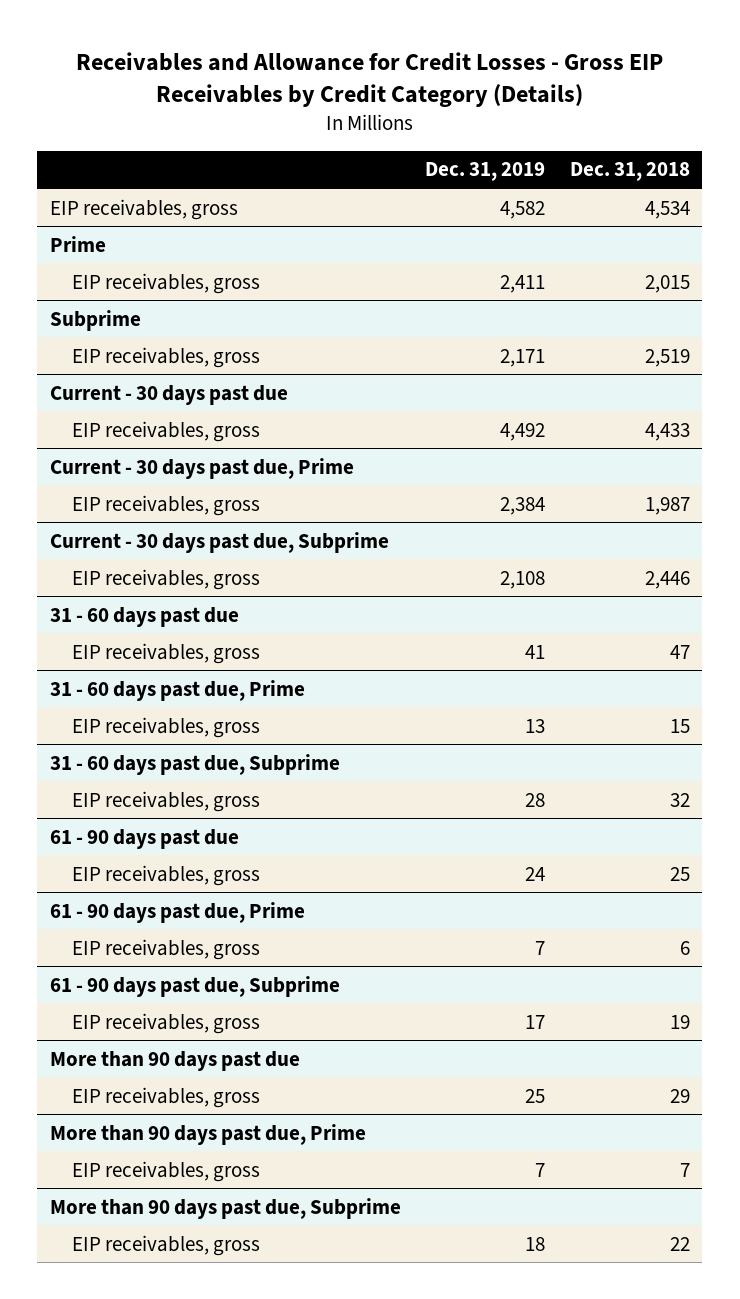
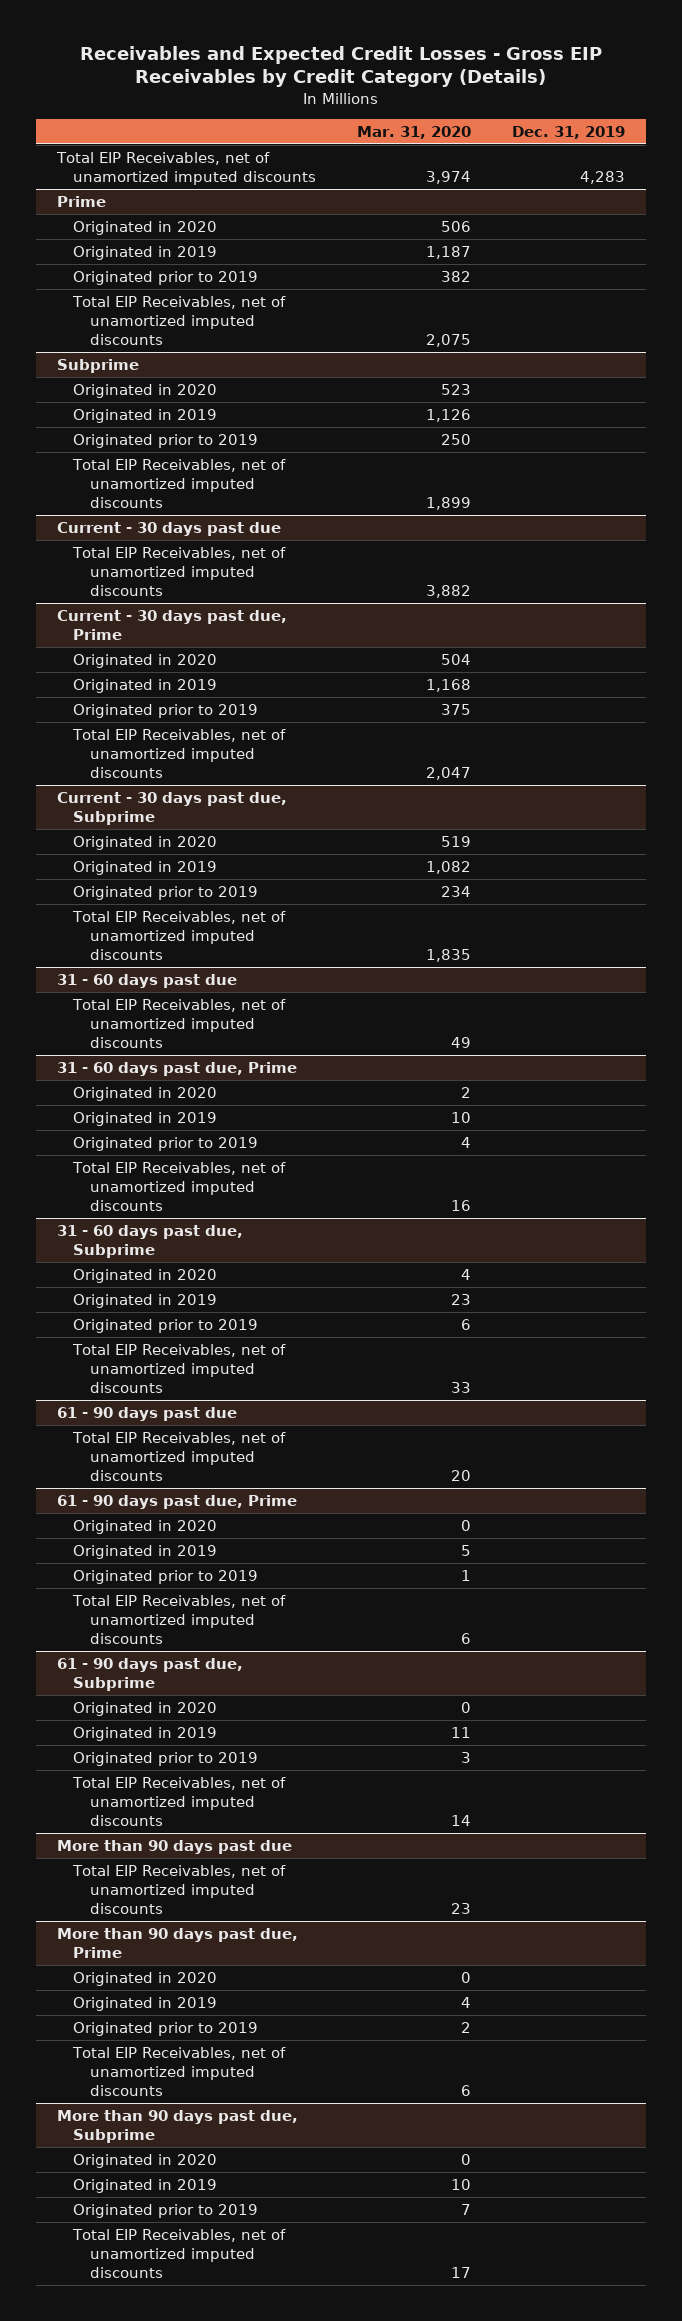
- Receivables and Allowance for Credit Losses - Gross EIP Receivables by Credit Category (Details)
+ Receivables and Expected Credit Losses - Gross EIP Receivables by Credit Category (Details)
- | Dec. 31, 2019 | Dec. 31, 2018
+ | Mar. 31, 2020 | Dec. 31, 2019
- EIP receivables, gross | 4,582 | 4,534
+ Total EIP Receivables, net of unamortized imputed discounts | 3,974 | 4,283
@ Prime
- EIP receivables, gross | 2,411 | 2,015
+ Originated in 2020 | 506 |
+ Originated in 2019 | 1,187 |
+ Originated prior to 2019 | 382 |
+ Total EIP Receivables, net of unamortized imputed discounts | 2,075 |
@ Subprime
- EIP receivables, gross | 2,171 | 2,519
+ Originated in 2020 | 523 |
+ Originated in 2019 | 1,126 |
+ Originated prior to 2019 | 250 |
+ Total EIP Receivables, net of unamortized imputed discounts | 1,899 |
@ Current - 30 days past due
- EIP receivables, gross | 4,492 | 4,433
+ Total EIP Receivables, net of unamortized imputed discounts | 3,882 |
@ Current - 30 days past due, Prime
- EIP receivables, gross | 2,384 | 1,987
+ Originated in 2020 | 504 |
+ Originated in 2019 | 1,168 |
+ Originated prior to 2019 | 375 |
+ Total EIP Receivables, net of unamortized imputed discounts | 2,047 |
@ Current - 30 days past due, Subprime
- EIP receivables, gross | 2,108 | 2,446
+ Originated in 2020 | 519 |
+ Originated in 2019 | 1,082 |
+ Originated prior to 2019 | 234 |
+ Total EIP Receivables, net of unamortized imputed discounts | 1,835 |
@ 31 - 60 days past due
- EIP receivables, gross | 41 | 47
+ Total EIP Receivables, net of unamortized imputed discounts | 49 |
@ 31 - 60 days past due, Prime
- EIP receivables, gross | 13 | 15
+ Originated in 2020 | 2 |
+ Originated in 2019 | 10 |
+ Originated prior to 2019 | 4 |
+ Total EIP Receivables, net of unamortized imputed discounts | 16 |
@ 31 - 60 days past due, Subprime
- EIP receivables, gross | 28 | 32
+ Originated in 2020 | 4 |
+ Originated in 2019 | 23 |
+ Originated prior to 2019 | 6 |
+ Total EIP Receivables, net of unamortized imputed discounts | 33 |
@ 61 - 90 days past due
- EIP receivables, gross | 24 | 25
+ Total EIP Receivables, net of unamortized imputed discounts | 20 |
@ 61 - 90 days past due, Prime
- EIP receivables, gross | 7 | 6
+ Originated in 2020 | 0 |
+ Originated in 2019 | 5 |
+ Originated prior to 2019 | 1 |
+ Total EIP Receivables, net of unamortized imputed discounts | 6 |
@ 61 - 90 days past due, Subprime
- EIP receivables, gross | 17 | 19
+ Originated in 2020 | 0 |
+ Originated in 2019 | 11 |
+ Originated prior to 2019 | 3 |
+ Total EIP Receivables, net of unamortized imputed discounts | 14 |
@ More than 90 days past due
- EIP receivables, gross | 25 | 29
+ Total EIP Receivables, net of unamortized imputed discounts | 23 |
@ More than 90 days past due, Prime
- EIP receivables, gross | 7 | 7
+ Originated in 2020 | 0 |
+ Originated in 2019 | 4 |
+ Originated prior to 2019 | 2 |
+ Total EIP Receivables, net of unamortized imputed discounts | 6 |
@ More than 90 days past due, Subprime
- EIP receivables, gross | 18 | 22
+ Originated in 2020 | 0 |
+ Originated in 2019 | 10 |
+ Originated prior to 2019 | 7 |
+ Total EIP Receivables, net of unamortized imputed discounts | 17 |

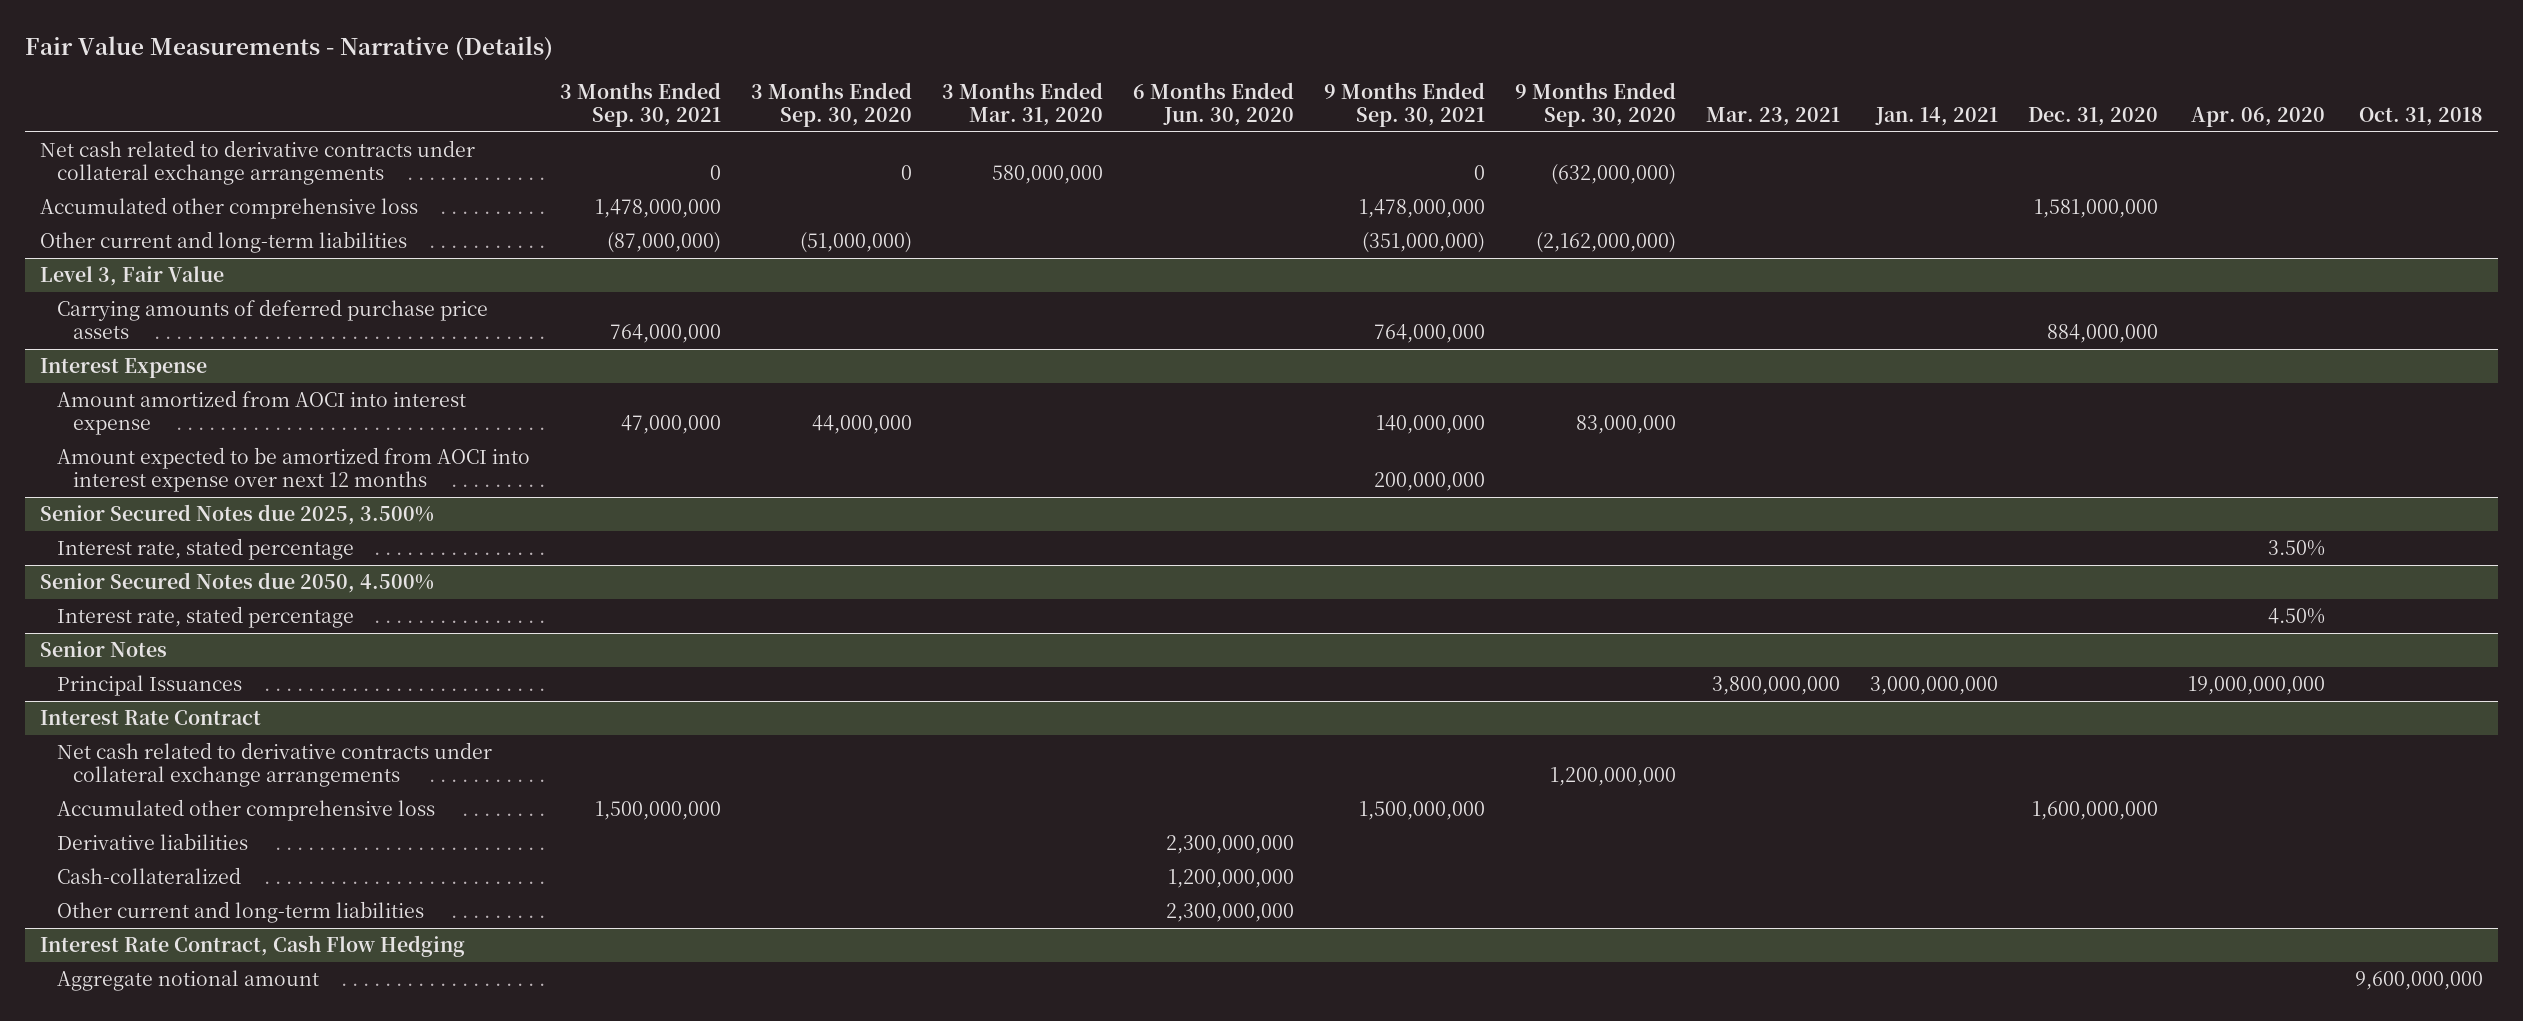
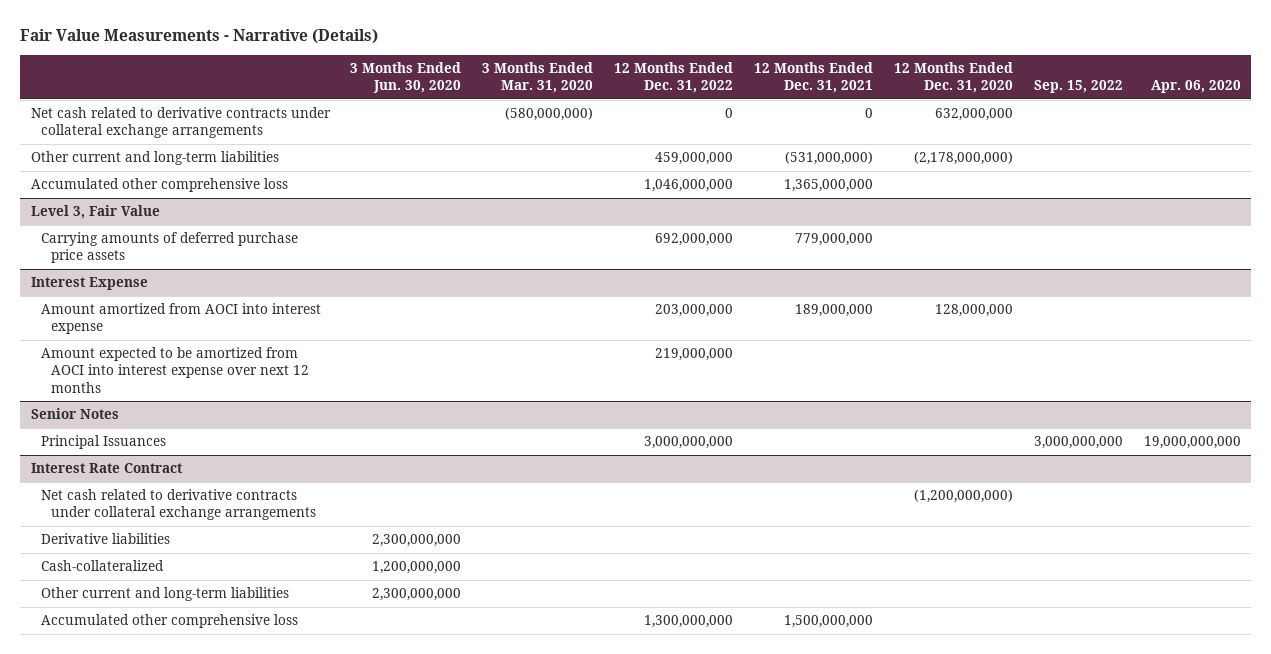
- | 3 Months Ended Sep. 30, 2021 | 3 Months Ended Sep. 30, 2020 | 3 Months Ended Mar. 31, 2020 | 6 Months Ended Jun. 30, 2020 | 9 Months Ended Sep. 30, 2021 | 9 Months Ended Sep. 30, 2020 | Mar. 23, 2021 | Jan. 14, 2021 | Dec. 31, 2020 | Apr. 06, 2020 | Oct. 31, 2018
+ | 3 Months Ended Jun. 30, 2020 | 3 Months Ended Mar. 31, 2020 | 12 Months Ended Dec. 31, 2022 | 12 Months Ended Dec. 31, 2021 | 12 Months Ended Dec. 31, 2020 | Sep. 15, 2022 | Apr. 06, 2020
- Net cash related to derivative contracts under collateral exchange arrangements | 0 | 0 | 580,000,000 | | 0 | (632,000,000) | | | | |
+ Net cash related to derivative contracts under collateral exchange arrangements | | (580,000,000) | 0 | 0 | 632,000,000 | |
moved down: Accumulated other comprehensive loss | | | 1,046,000,000 | 1,365,000,000 | | |
- Senior Secured Notes due 2025, 3.500%
- Interest rate, stated percentage | | | | | | | | | | 3.50% |
- Senior Secured Notes due 2050, 4.500%
- Interest rate, stated percentage | | | | | | | | | | 4.50% |
- Interest Rate Contract, Cash Flow Hedging
- Aggregate notional amount | | | | | | | | | | | 9,600,000,000
@ Interest Rate Contract
moved down: Accumulated other comprehensive loss | | | 1,300,000,000 | 1,500,000,000 | | |

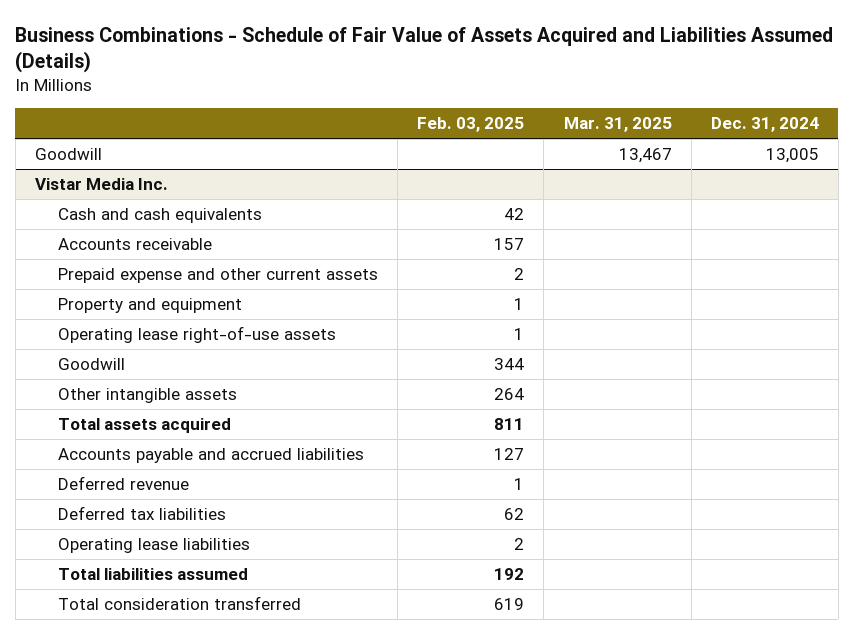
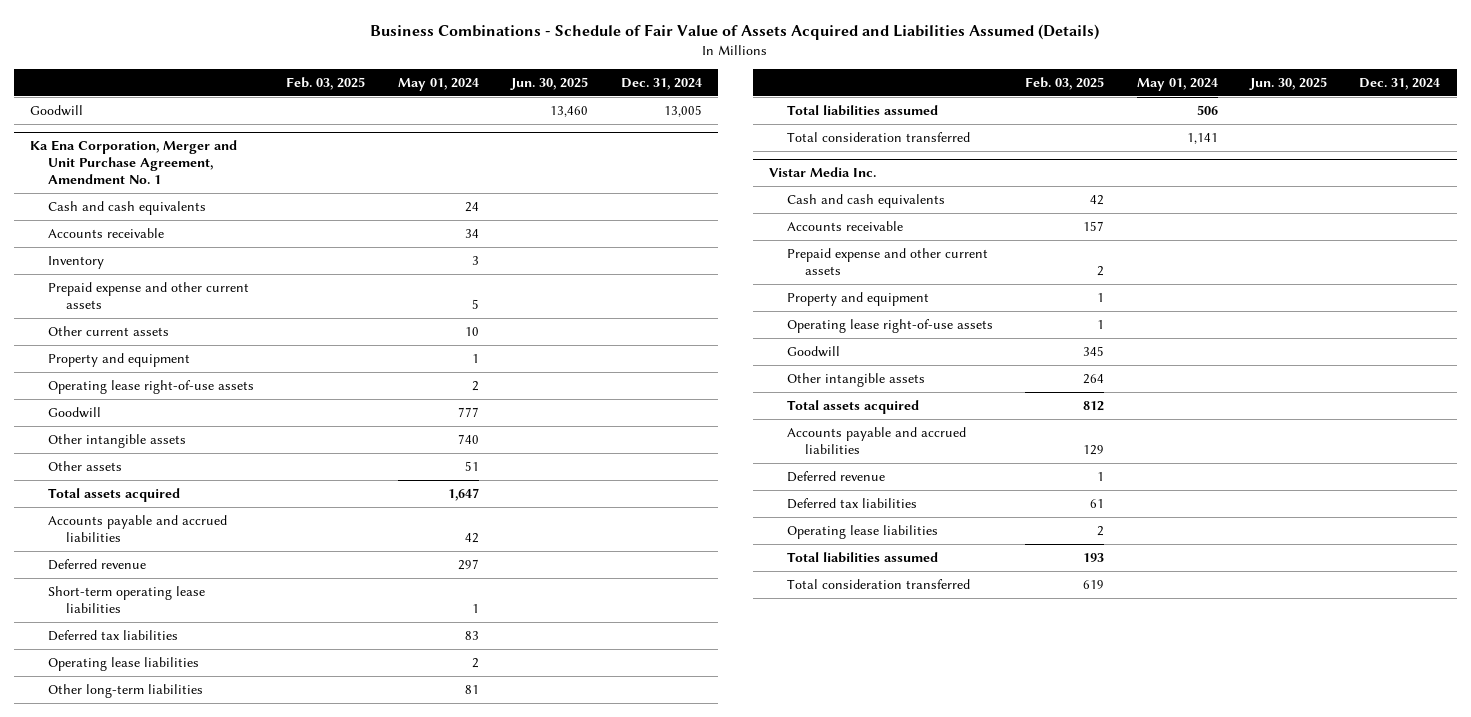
- | Feb. 03, 2025 | Mar. 31, 2025 | Dec. 31, 2024
+ | Feb. 03, 2025 | May 01, 2024 | Jun. 30, 2025 | Dec. 31, 2024
+ Ka Ena Corporation, Merger and Unit Purchase Agreement, Amendment No. 1
+ Cash and cash equivalents | | 24 | |
+ Accounts receivable | | 34 | |
+ Inventory | | 3 | |
+ Prepaid expense and other current assets | | 5 | |
+ Other current assets | | 10 | |
+ Property and equipment | | 1 | |
+ Operating lease right-of-use assets | | 2 | |
+ Goodwill | | 777 | |
+ Other intangible assets | | 740 | |
+ Other assets | | 51 | |
+ Total assets acquired | | 1,647 | |
+ Accounts payable and accrued liabilities | | 42 | |
+ Deferred revenue | | 297 | |
+ Short-term operating lease liabilities | | 1 | |
+ Deferred tax liabilities | | 83 | |
+ Operating lease liabilities | | 2 | |
+ Other long-term liabilities | | 81 | |
+ Total liabilities assumed | | 506 | |
+ Total consideration transferred | | 1,141 | |
@ Vistar Media Inc.
- Goodwill | 344 | |
+ Goodwill | 345 | | |
- Total assets acquired | 811 | |
- Accounts payable and accrued liabilities | 127 | |
+ Total assets acquired | 812 | | |
+ Accounts payable and accrued liabilities | 129 | | |
- Deferred tax liabilities | 62 | |
+ Deferred tax liabilities | 61 | | |
- Total liabilities assumed | 192 | |
+ Total liabilities assumed | 193 | | |

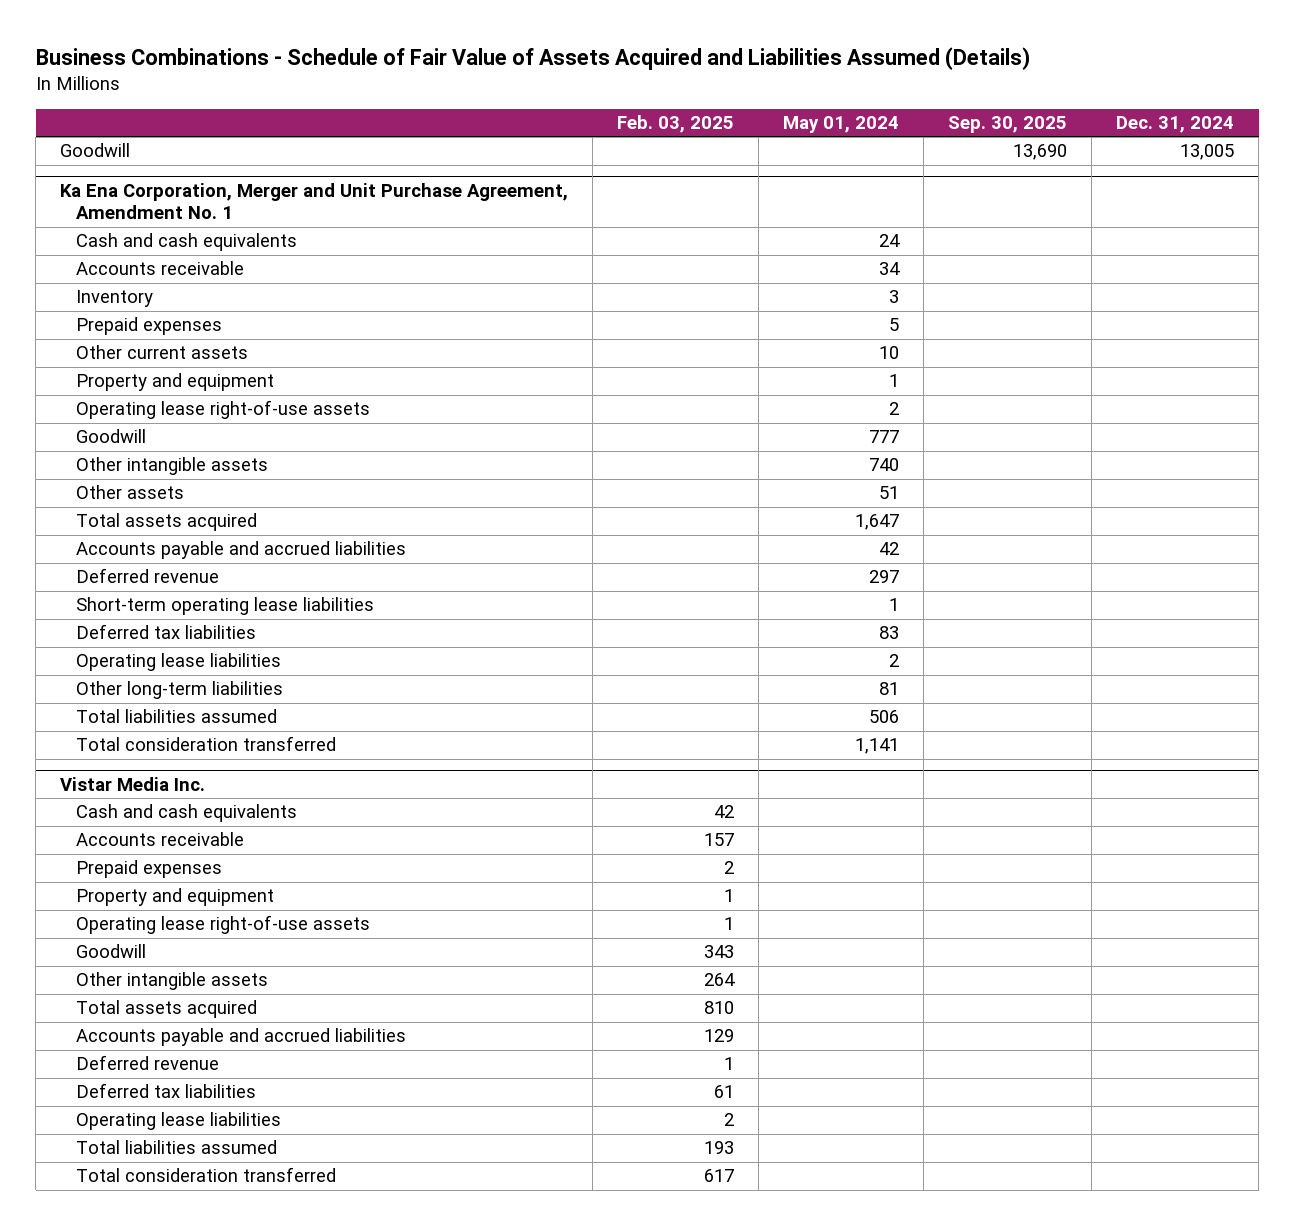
- | Feb. 03, 2025 | May 01, 2024 | Jun. 30, 2025 | Dec. 31, 2024
+ | Feb. 03, 2025 | May 01, 2024 | Sep. 30, 2025 | Dec. 31, 2024
@ Ka Ena Corporation, Merger and Unit Purchase Agreement, Amendment No. 1
- Prepaid expense and other current assets | | 5 | |
+ Prepaid expenses | | 5 | |
@ Vistar Media Inc.
- Prepaid expense and other current assets | 2 | | |
+ Prepaid expenses | 2 | | |
- Goodwill | 345 | | |
+ Goodwill | 343 | | |
- Total assets acquired | 812 | | |
+ Total assets acquired | 810 | | |
- Total consideration transferred | 619 | | |
+ Total consideration transferred | 617 | | |

